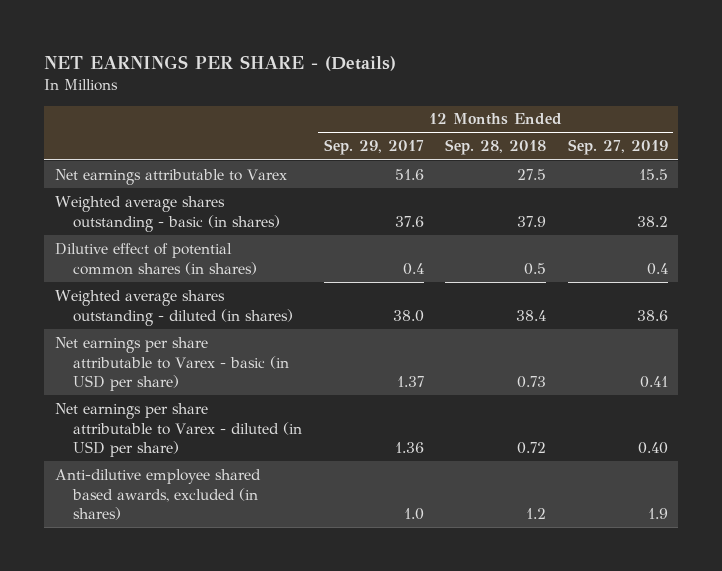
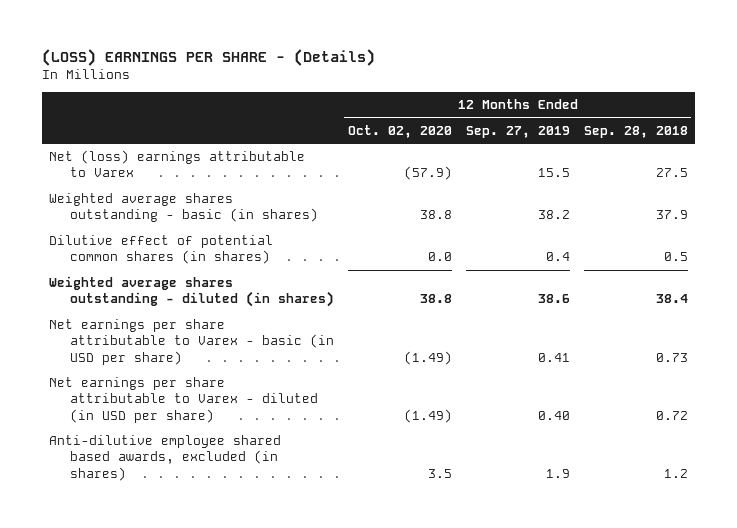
- NET EARNINGS PER SHARE - (Details)
+ (LOSS) EARNINGS PER SHARE - (Details)
- | 12 Months Ended Sep. 29, 2017 | 12 Months Ended Sep. 28, 2018 | 12 Months Ended Sep. 27, 2019
+ | 12 Months Ended Oct. 02, 2020 | 12 Months Ended Sep. 27, 2019 | 12 Months Ended Sep. 28, 2018
- Net earnings attributable to Varex | 51.6 | 27.5 | 15.5
+ Net (loss) earnings attributable to Varex | (57.9) | 15.5 | 27.5

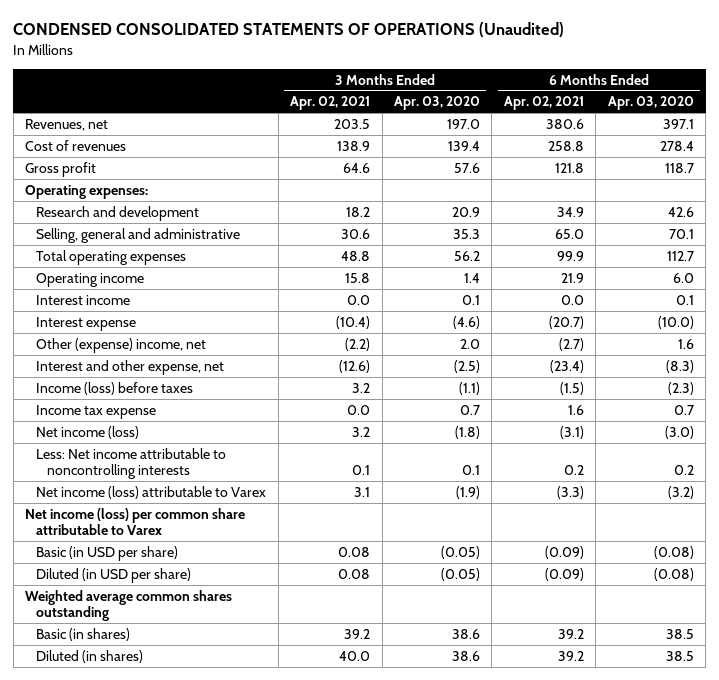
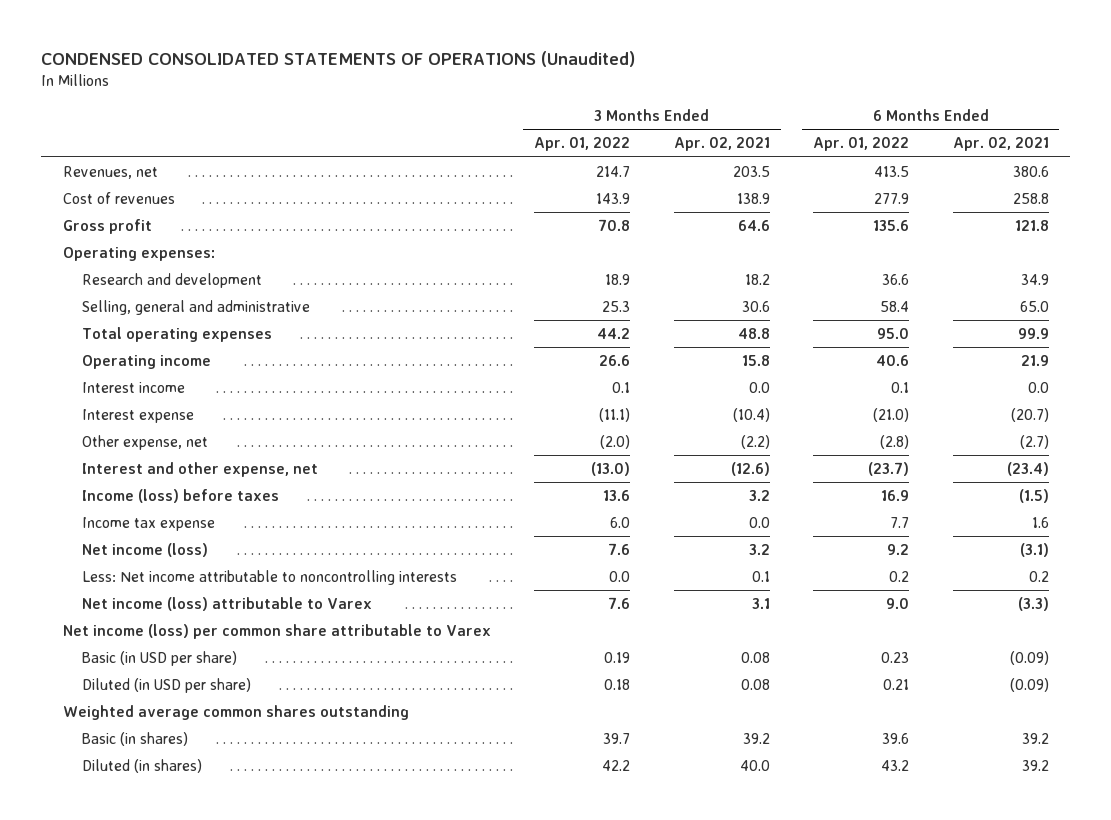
- | 3 Months Ended Apr. 02, 2021 | 3 Months Ended Apr. 03, 2020 | 6 Months Ended Apr. 02, 2021 | 6 Months Ended Apr. 03, 2020
+ | 3 Months Ended Apr. 01, 2022 | 3 Months Ended Apr. 02, 2021 | 6 Months Ended Apr. 01, 2022 | 6 Months Ended Apr. 02, 2021
- Other (expense) income, net | (2.2) | 2.0 | (2.7) | 1.6
+ Other expense, net | (2.0) | (2.2) | (2.8) | (2.7)

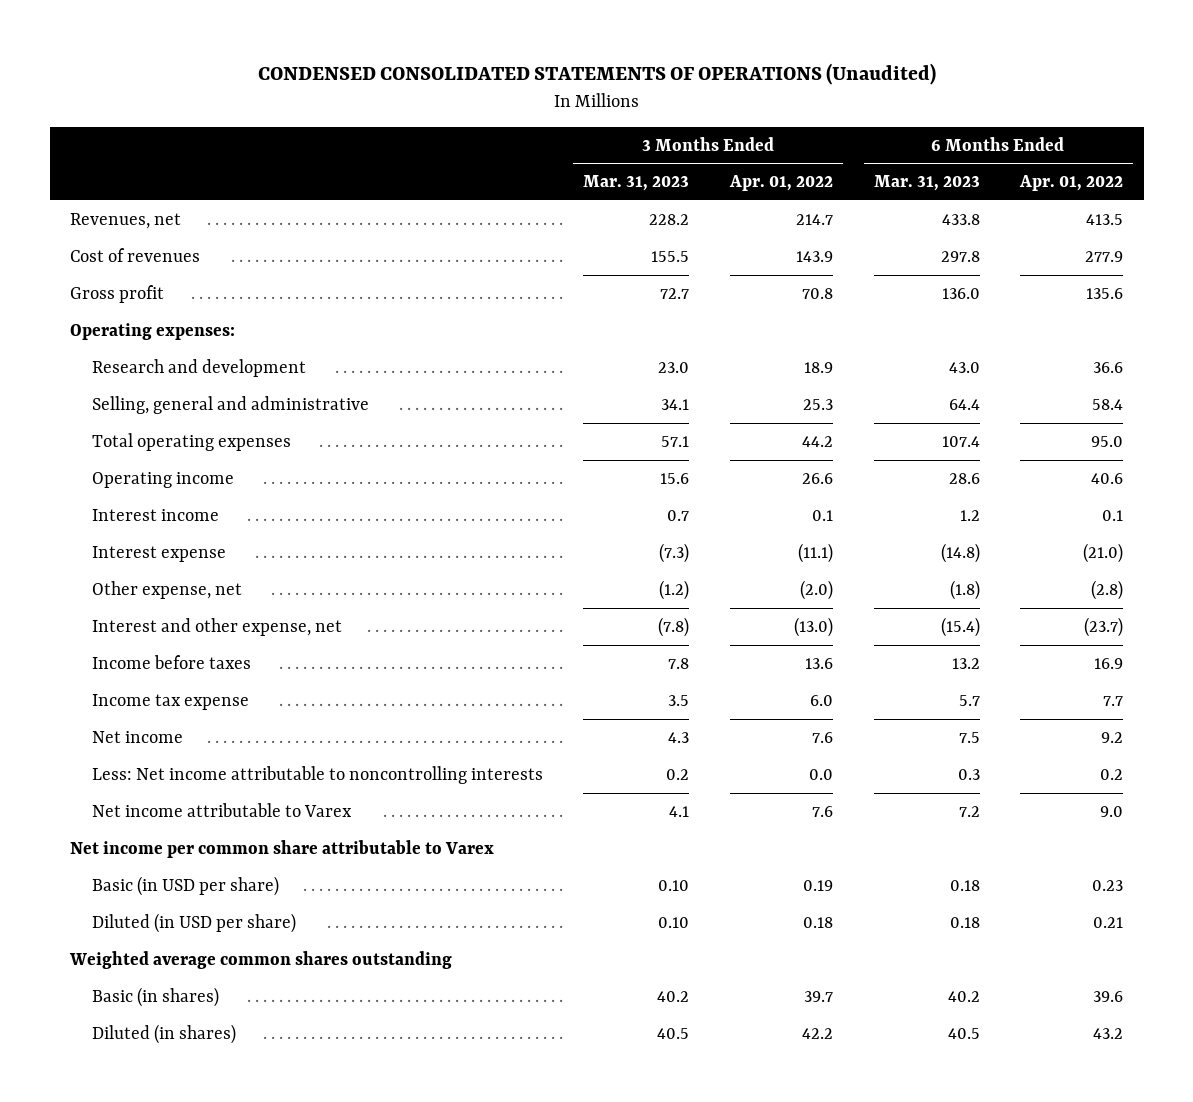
- | 3 Months Ended Apr. 01, 2022 | 3 Months Ended Apr. 02, 2021 | 6 Months Ended Apr. 01, 2022 | 6 Months Ended Apr. 02, 2021
+ | 3 Months Ended Mar. 31, 2023 | 3 Months Ended Apr. 01, 2022 | 6 Months Ended Mar. 31, 2023 | 6 Months Ended Apr. 01, 2022
- Income (loss) before taxes | 13.6 | 3.2 | 16.9 | (1.5)
+ Income before taxes | 7.8 | 13.6 | 13.2 | 16.9
- Net income (loss) | 7.6 | 3.2 | 9.2 | (3.1)
+ Net income | 4.3 | 7.6 | 7.5 | 9.2
- Net income (loss) attributable to Varex | 7.6 | 3.1 | 9.0 | (3.3)
- Net income (loss) per common share attributable to Varex
+ Net income attributable to Varex | 4.1 | 7.6 | 7.2 | 9.0
+ Net income per common share attributable to Varex

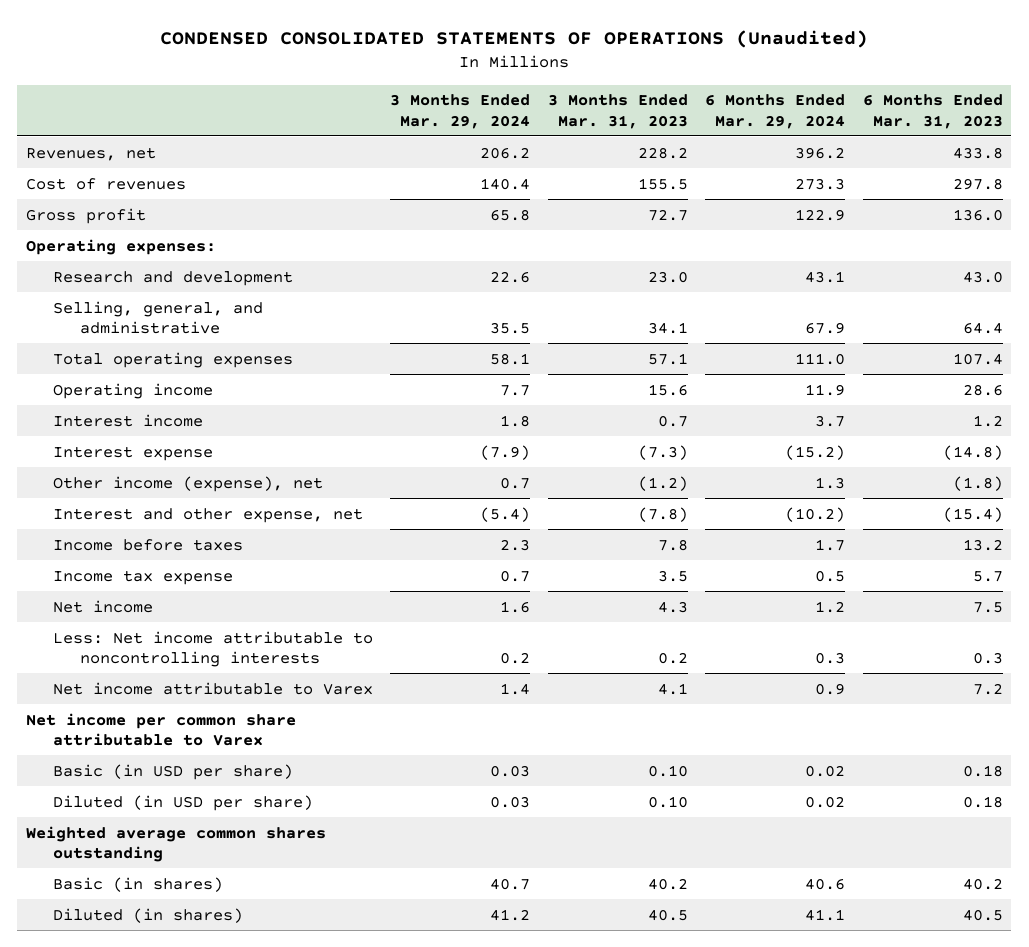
- | 3 Months Ended Mar. 31, 2023 | 3 Months Ended Apr. 01, 2022 | 6 Months Ended Mar. 31, 2023 | 6 Months Ended Apr. 01, 2022
+ | 3 Months Ended Mar. 29, 2024 | 3 Months Ended Mar. 31, 2023 | 6 Months Ended Mar. 29, 2024 | 6 Months Ended Mar. 31, 2023
- Selling, general and administrative | 34.1 | 25.3 | 64.4 | 58.4
+ Selling, general, and administrative | 35.5 | 34.1 | 67.9 | 64.4
- Other expense, net | (1.2) | (2.0) | (1.8) | (2.8)
+ Other income (expense), net | 0.7 | (1.2) | 1.3 | (1.8)

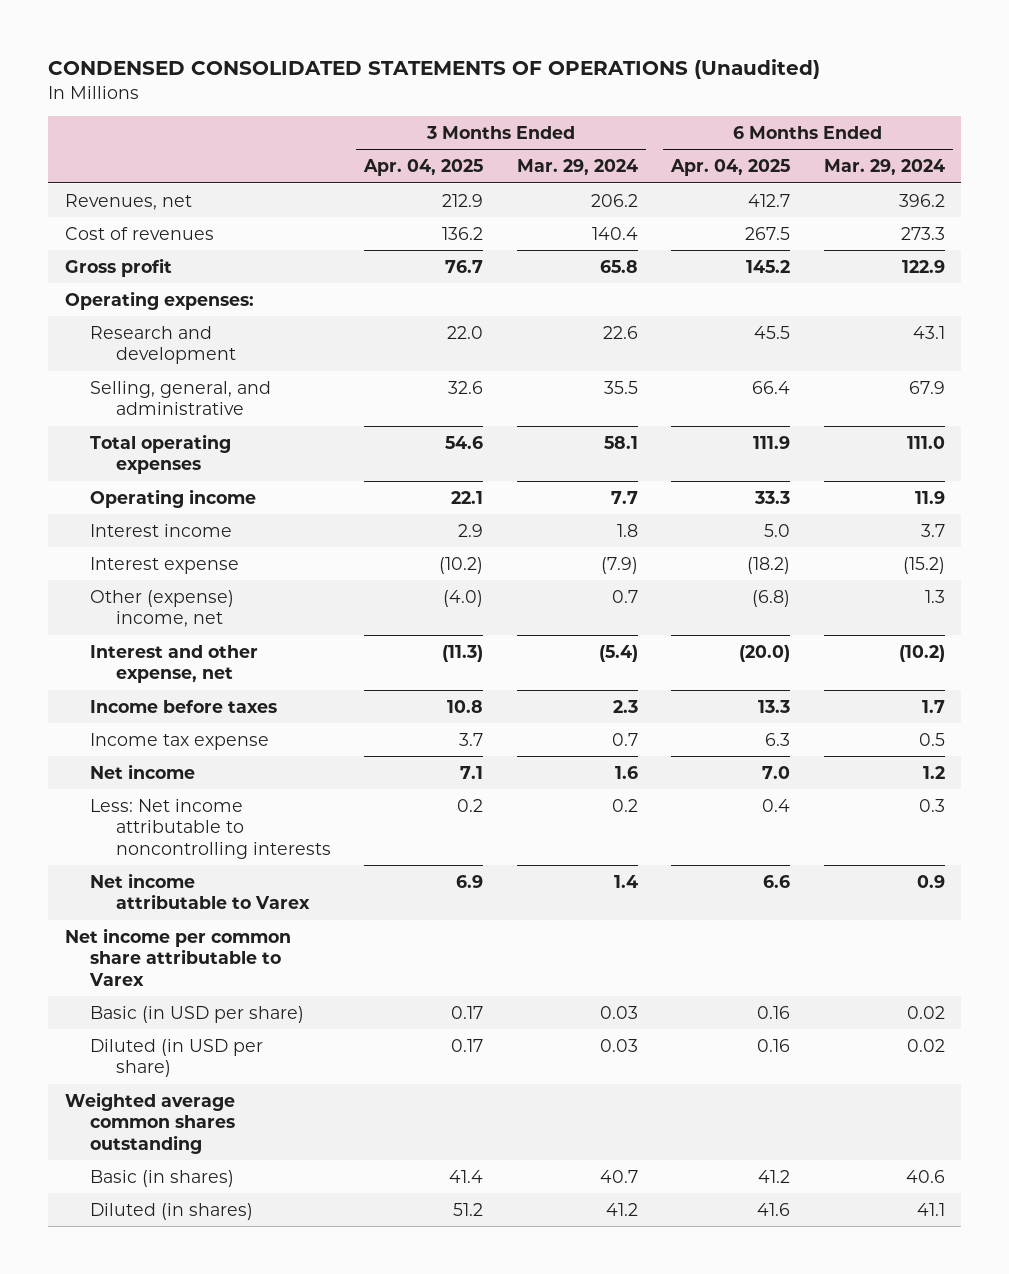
- | 3 Months Ended Mar. 29, 2024 | 3 Months Ended Mar. 31, 2023 | 6 Months Ended Mar. 29, 2024 | 6 Months Ended Mar. 31, 2023
+ | 3 Months Ended Apr. 04, 2025 | 3 Months Ended Mar. 29, 2024 | 6 Months Ended Apr. 04, 2025 | 6 Months Ended Mar. 29, 2024
- Other income (expense), net | 0.7 | (1.2) | 1.3 | (1.8)
+ Other (expense) income, net | (4.0) | 0.7 | (6.8) | 1.3

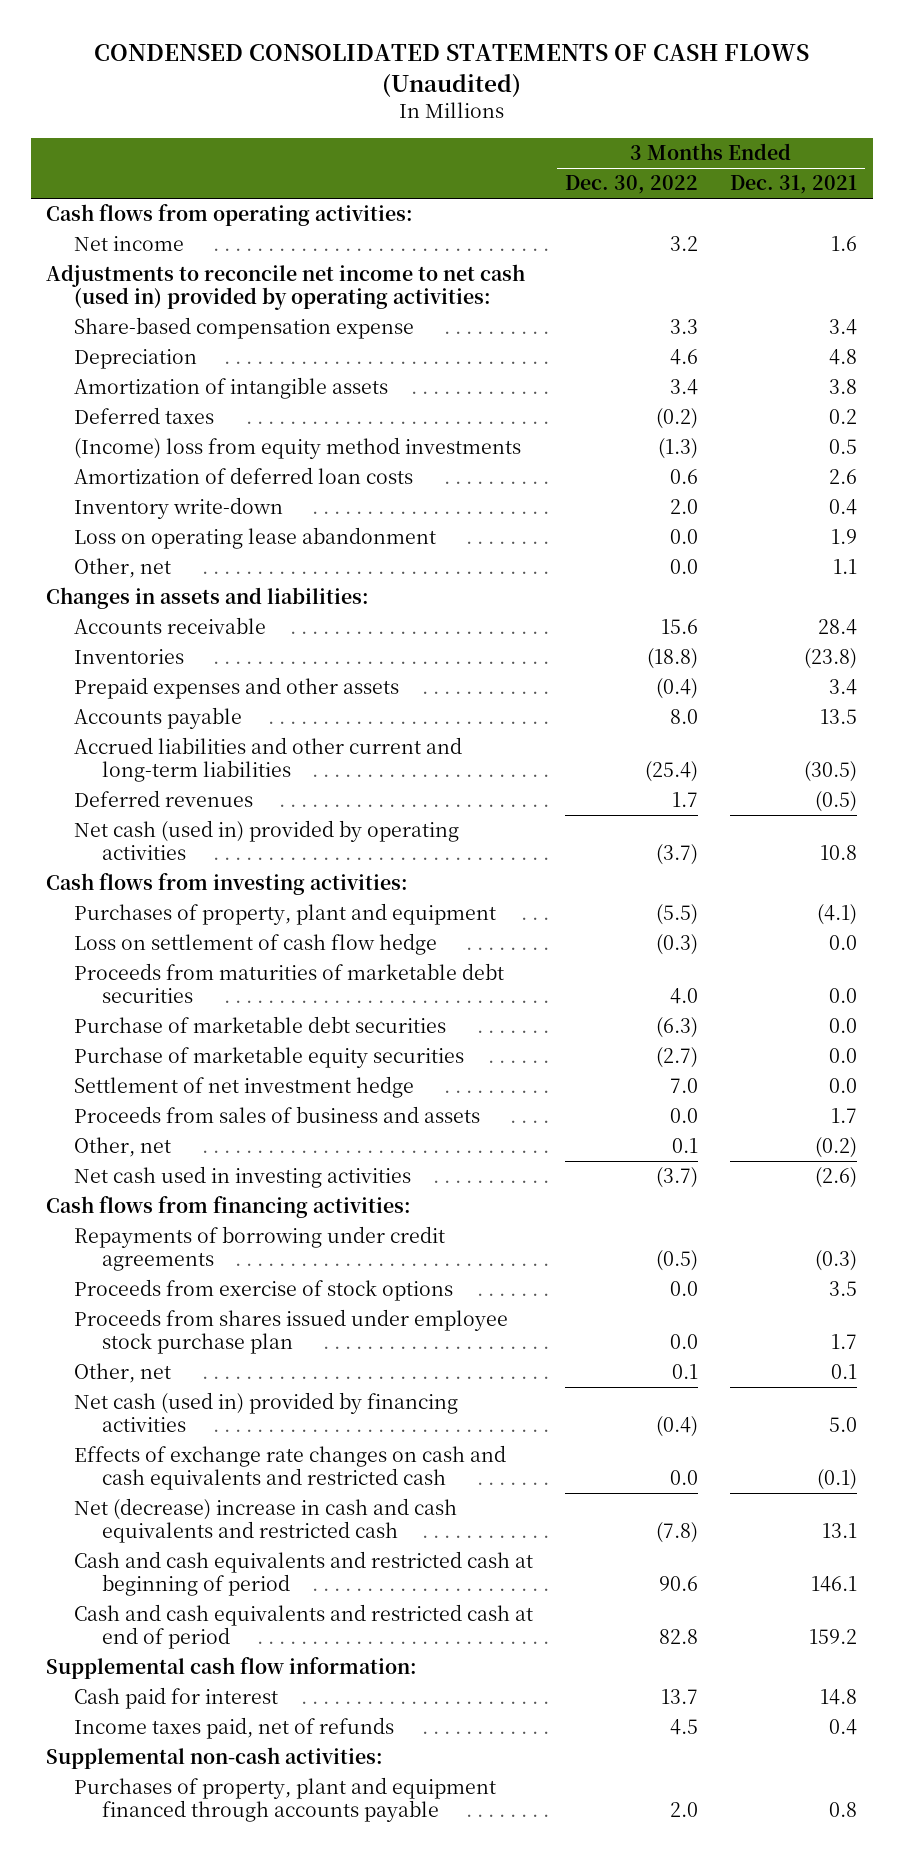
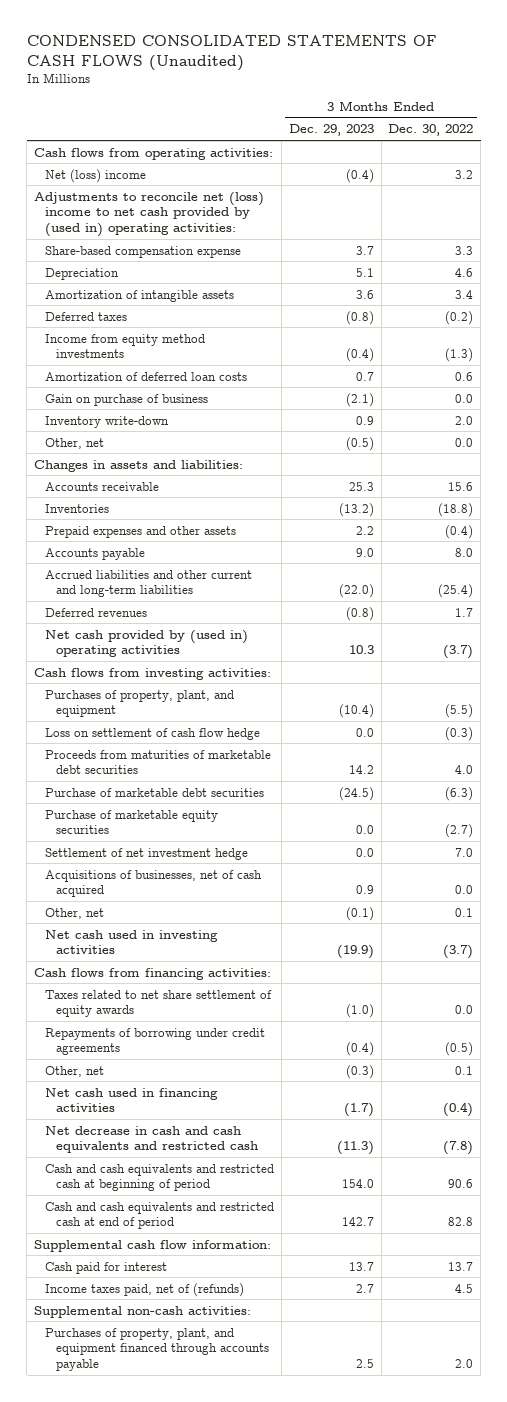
- | 3 Months Ended Dec. 30, 2022 | 3 Months Ended Dec. 31, 2021
+ | 3 Months Ended Dec. 29, 2023 | 3 Months Ended Dec. 30, 2022
- Net income | 3.2 | 1.6
- Adjustments to reconcile net income to net cash (used in) provided by operating activities:
+ Net (loss) income | (0.4) | 3.2
+ Adjustments to reconcile net (loss) income to net cash provided by (used in) operating activities:
- (Income) loss from equity method investments | (1.3) | 0.5
+ Income from equity method investments | (0.4) | (1.3)
+ Gain on purchase of business | (2.1) | 0.0
- Loss on operating lease abandonment | 0.0 | 1.9
- Net cash (used in) provided by operating activities | (3.7) | 10.8
+ Net cash provided by (used in) operating activities | 10.3 | (3.7)
- Purchases of property, plant and equipment | (5.5) | (4.1)
+ Purchases of property, plant, and equipment | (10.4) | (5.5)
- Proceeds from sales of business and assets | 0.0 | 1.7
+ Acquisitions of businesses, net of cash acquired | 0.9 | 0.0
+ Taxes related to net share settlement of equity awards | (1.0) | 0.0
- Proceeds from exercise of stock options | 0.0 | 3.5
- Proceeds from shares issued under employee stock purchase plan | 0.0 | 1.7
- Net cash (used in) provided by financing activities | (0.4) | 5.0
- Effects of exchange rate changes on cash and cash equivalents and restricted cash | 0.0 | (0.1)
- Net (decrease) increase in cash and cash equivalents and restricted cash | (7.8) | 13.1
+ Net cash used in financing activities | (1.7) | (0.4)
+ Net decrease in cash and cash equivalents and restricted cash | (11.3) | (7.8)
- Income taxes paid, net of refunds | 4.5 | 0.4
+ Income taxes paid, net of (refunds) | 2.7 | 4.5
- Purchases of property, plant and equipment financed through accounts payable | 2.0 | 0.8
+ Purchases of property, plant, and equipment financed through accounts payable | 2.5 | 2.0

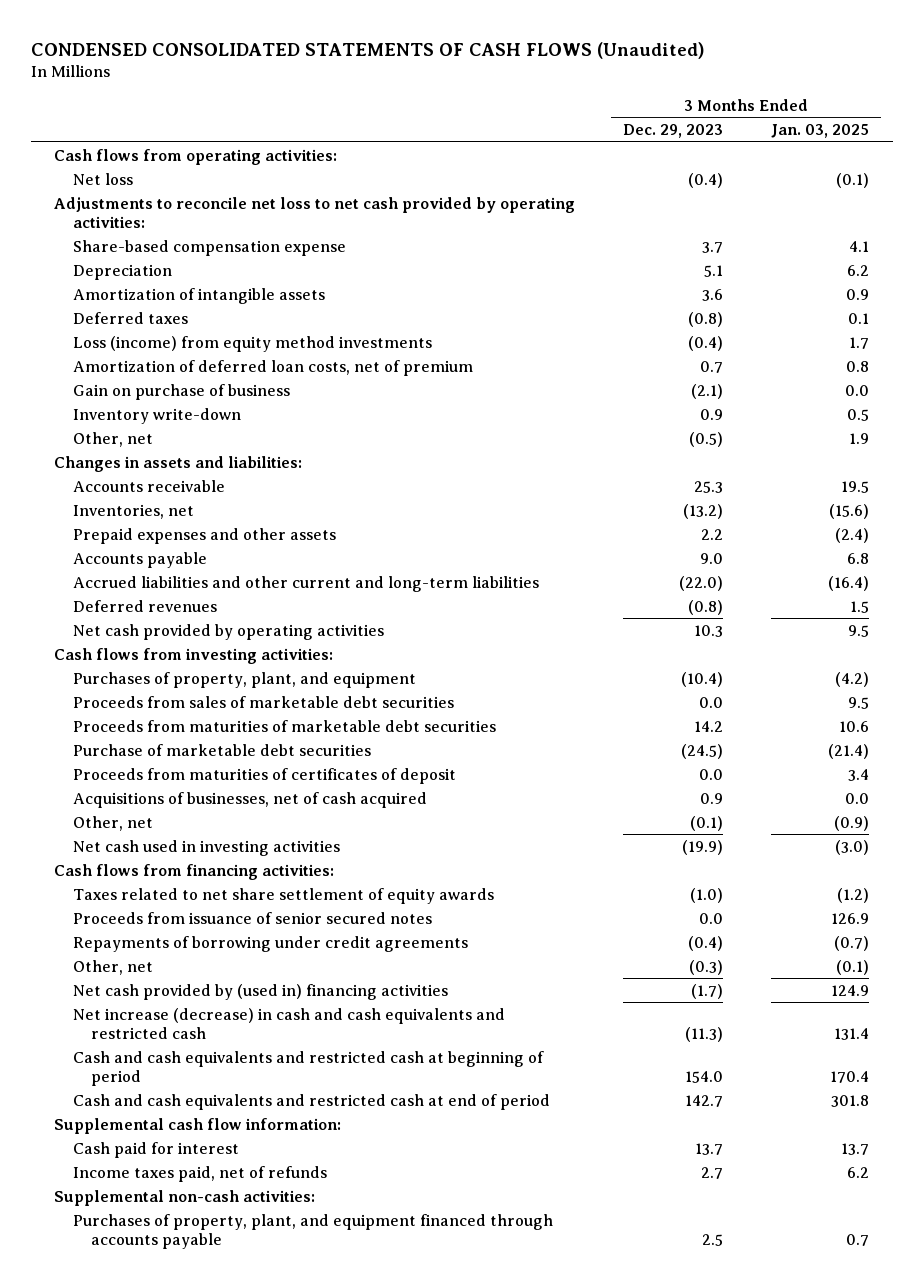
- | 3 Months Ended Dec. 29, 2023 | 3 Months Ended Dec. 30, 2022
+ | 3 Months Ended Dec. 29, 2023 | 3 Months Ended Jan. 03, 2025
- Net (loss) income | (0.4) | 3.2
- Adjustments to reconcile net (loss) income to net cash provided by (used in) operating activities:
+ Net loss | (0.4) | (0.1)
+ Adjustments to reconcile net loss to net cash provided by operating activities:
- Income from equity method investments | (0.4) | (1.3)
- Amortization of deferred loan costs | 0.7 | 0.6
+ Loss (income) from equity method investments | (0.4) | 1.7
+ Amortization of deferred loan costs, net of premium | 0.7 | 0.8
- Inventories | (13.2) | (18.8)
+ Inventories, net | (13.2) | (15.6)
- Net cash provided by (used in) operating activities | 10.3 | (3.7)
+ Net cash provided by operating activities | 10.3 | 9.5
- Loss on settlement of cash flow hedge | 0.0 | (0.3)
+ Proceeds from sales of marketable debt securities | 0.0 | 9.5
- Purchase of marketable equity securities | 0.0 | (2.7)
- Settlement of net investment hedge | 0.0 | 7.0
+ Proceeds from maturities of certificates of deposit | 0.0 | 3.4
+ Proceeds from issuance of senior secured notes | 0.0 | 126.9
- Net cash used in financing activities | (1.7) | (0.4)
- Net decrease in cash and cash equivalents and restricted cash | (11.3) | (7.8)
+ Net cash provided by (used in) financing activities | (1.7) | 124.9
+ Net increase (decrease) in cash and cash equivalents and restricted cash | (11.3) | 131.4
- Income taxes paid, net of (refunds) | 2.7 | 4.5
+ Income taxes paid, net of refunds | 2.7 | 6.2

